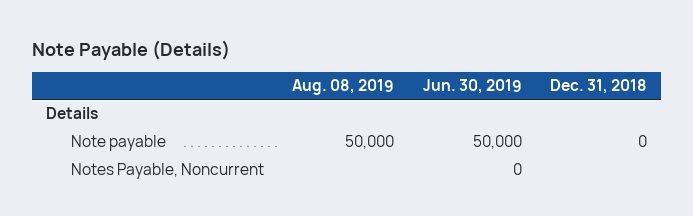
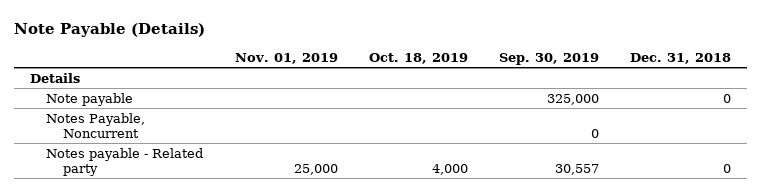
- | Aug. 08, 2019 | Jun. 30, 2019 | Dec. 31, 2018
+ | Nov. 01, 2019 | Oct. 18, 2019 | Sep. 30, 2019 | Dec. 31, 2018
+ Notes payable - Related party | 25,000 | 4,000 | 30,557 | 0

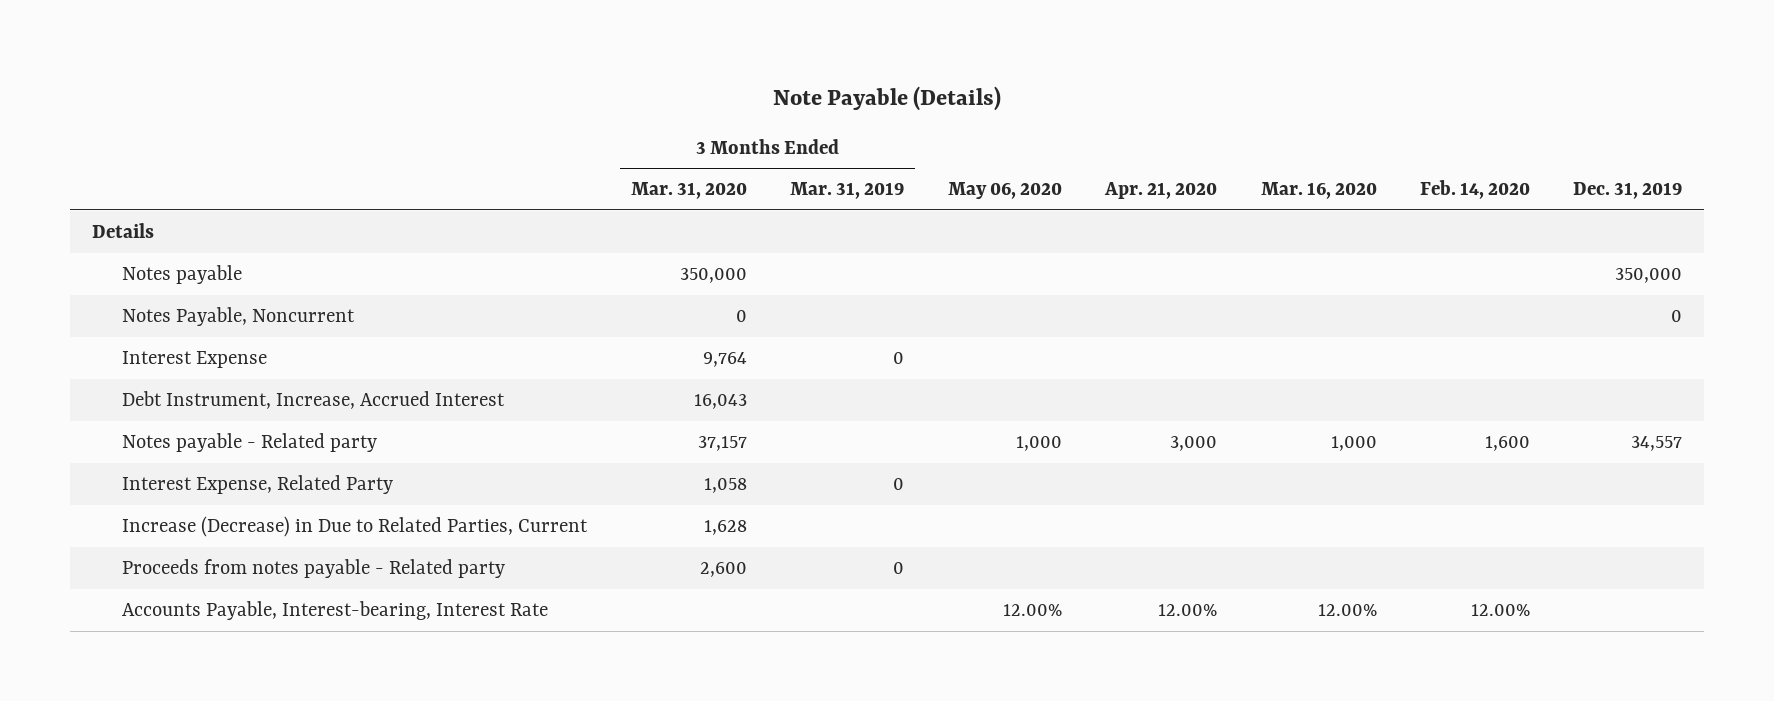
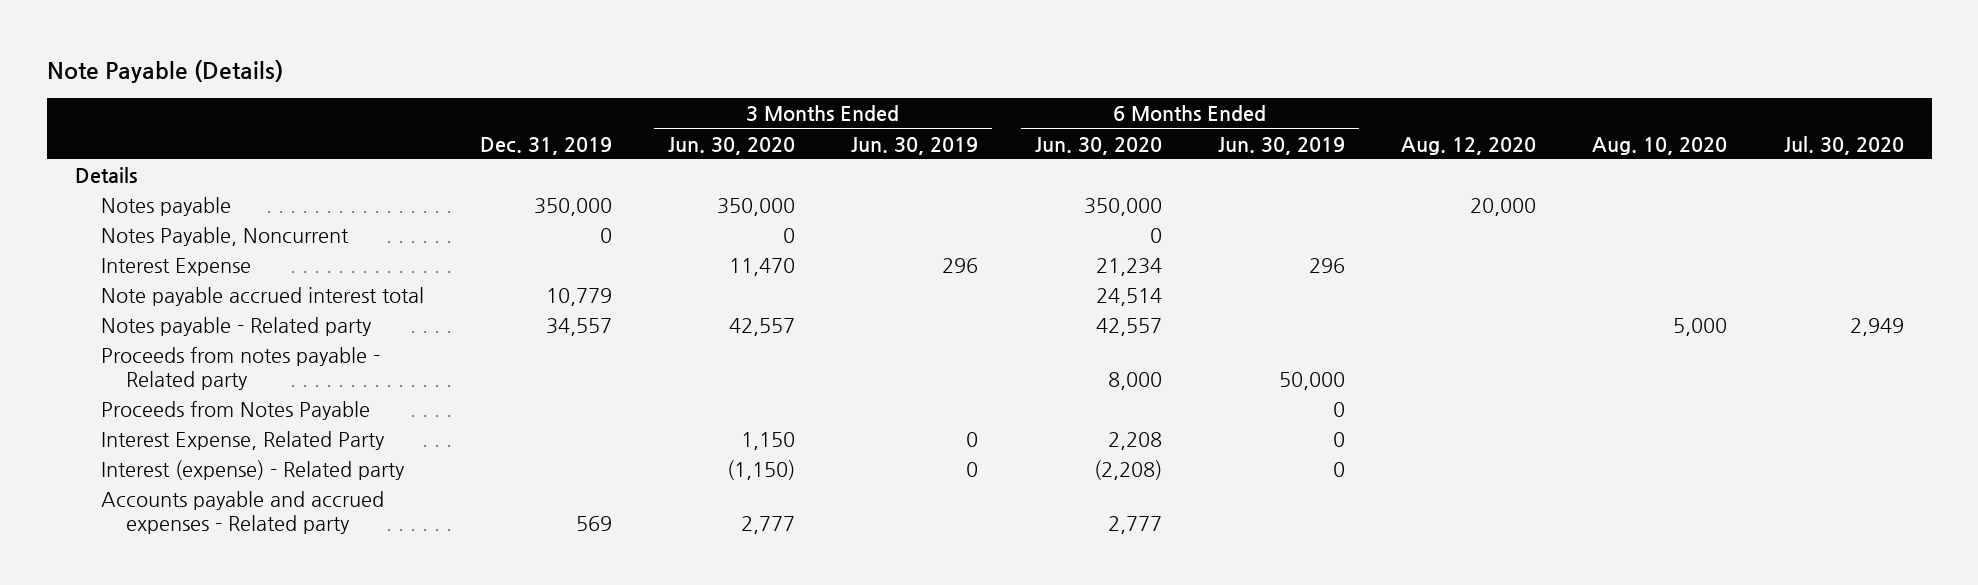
- | 3 Months Ended Mar. 31, 2020 | 3 Months Ended Mar. 31, 2019 | May 06, 2020 | Apr. 21, 2020 | Mar. 16, 2020 | Feb. 14, 2020 | Dec. 31, 2019
+ | Dec. 31, 2019 | 3 Months Ended Jun. 30, 2020 | 3 Months Ended Jun. 30, 2019 | 6 Months Ended Jun. 30, 2020 | 6 Months Ended Jun. 30, 2019 | Aug. 12, 2020 | Aug. 10, 2020 | Jul. 30, 2020
- Debt Instrument, Increase, Accrued Interest | 16,043 | | | | | |
+ Note payable accrued interest total | 10,779 | | | 24,514 | | | |
- Increase (Decrease) in Due to Related Parties, Current | 1,628 | | | | | |
- Accounts Payable, Interest-bearing, Interest Rate | | | 12.00% | 12.00% | 12.00% | 12.00% |
+ Proceeds from Notes Payable | | | | | 0 | | |
moved down: Interest Expense, Related Party | | 1,150 | 0 | 2,208 | 0 | | |
+ Interest (expense) - Related party | | (1,150) | 0 | (2,208) | 0 | | |
+ Accounts payable and accrued expenses - Related party | 569 | 2,777 | | 2,777 | | | |

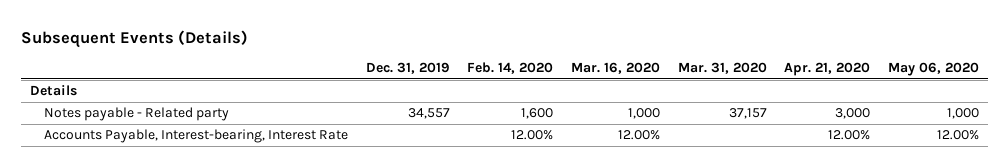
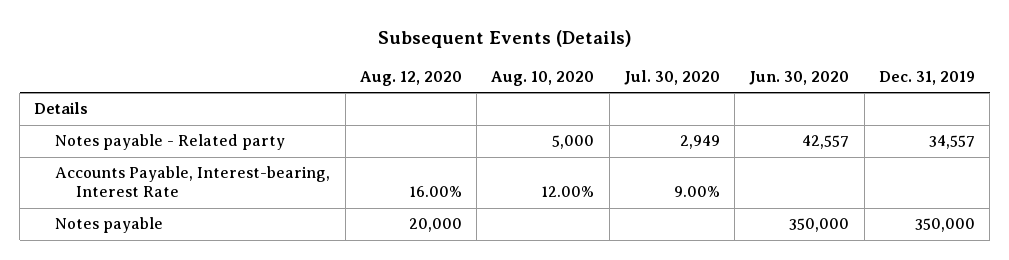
- | Dec. 31, 2019 | Feb. 14, 2020 | Mar. 16, 2020 | Mar. 31, 2020 | Apr. 21, 2020 | May 06, 2020
+ | Aug. 12, 2020 | Aug. 10, 2020 | Jul. 30, 2020 | Jun. 30, 2020 | Dec. 31, 2019
+ Notes payable | 20,000 | | | 350,000 | 350,000

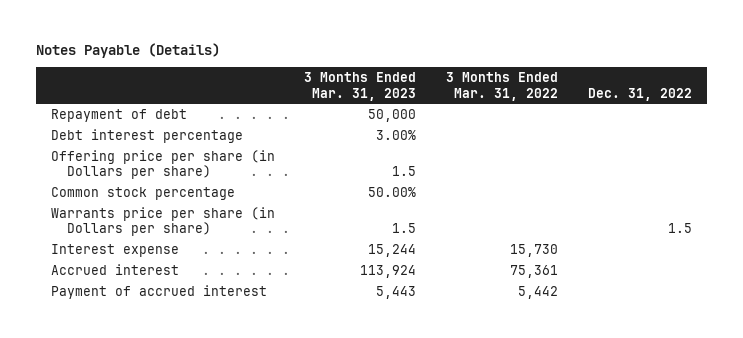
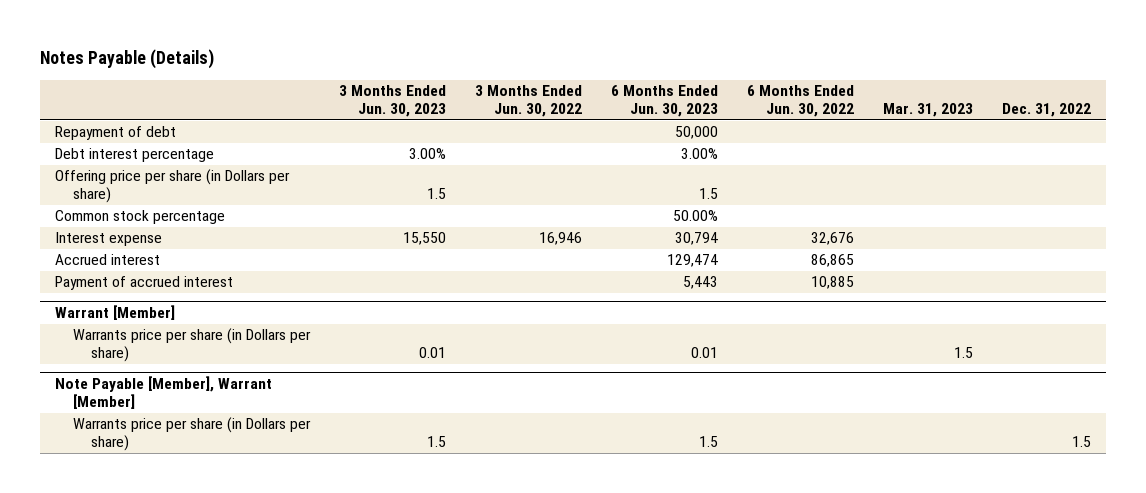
- | 3 Months Ended Mar. 31, 2023 | 3 Months Ended Mar. 31, 2022 | Dec. 31, 2022
+ | 3 Months Ended Jun. 30, 2023 | 3 Months Ended Jun. 30, 2022 | 6 Months Ended Jun. 30, 2023 | 6 Months Ended Jun. 30, 2022 | Mar. 31, 2023 | Dec. 31, 2022
- Warrants price per share (in Dollars per share) | 1.5 | | 1.5
+ Warrant [Member]
+ Warrants price per share (in Dollars per share) | 0.01 | | 0.01 | | 1.5 |
+ Note Payable [Member], Warrant [Member]
+ Warrants price per share (in Dollars per share) | 1.5 | | 1.5 | | | 1.5

